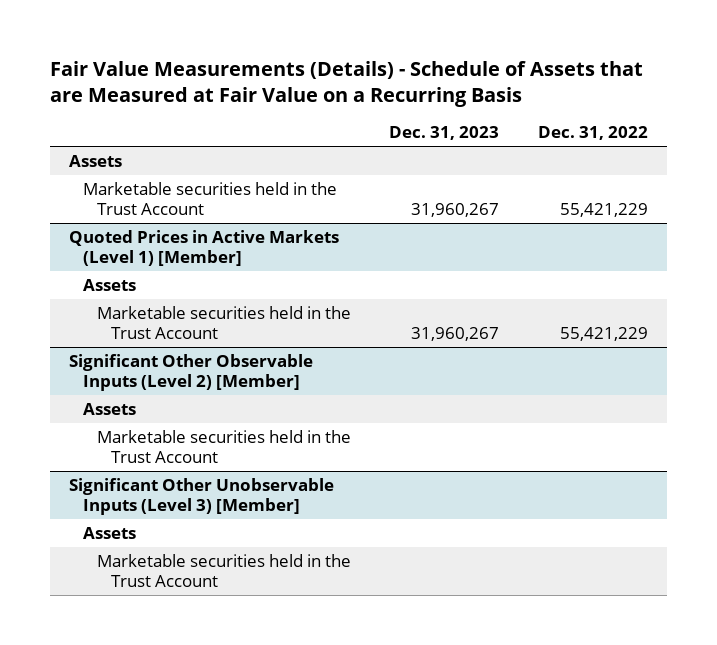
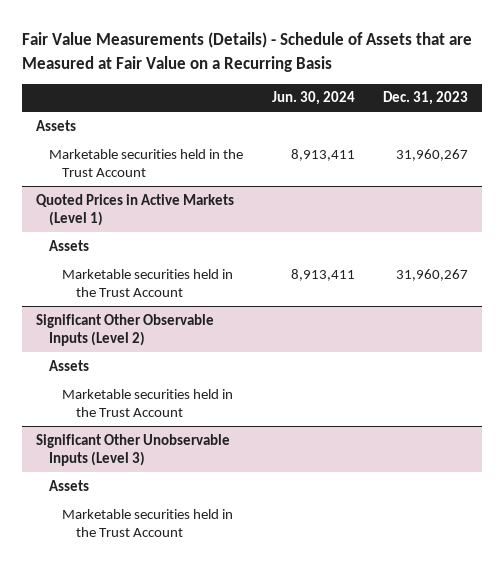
- | Dec. 31, 2023 | Dec. 31, 2022
+ | Jun. 30, 2024 | Dec. 31, 2023
- Quoted Prices in Active Markets (Level 1) [Member]
+ Quoted Prices in Active Markets (Level 1)
- Significant Other Observable Inputs (Level 2) [Member]
+ Significant Other Observable Inputs (Level 2)
- Significant Other Unobservable Inputs (Level 3) [Member]
+ Significant Other Unobservable Inputs (Level 3)

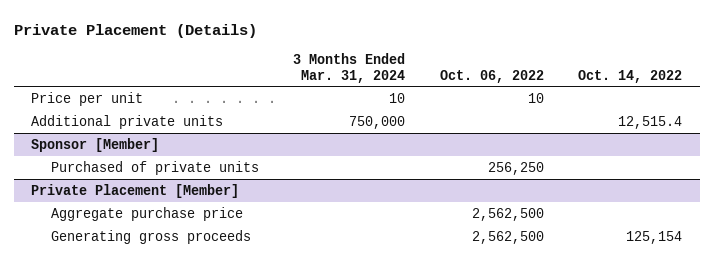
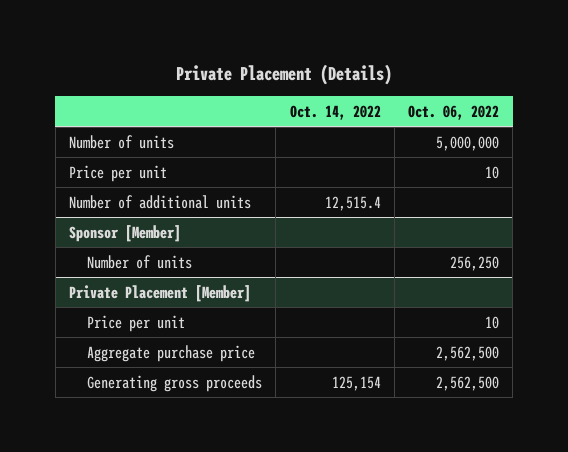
- | 3 Months Ended Mar. 31, 2024 | Oct. 06, 2022 | Oct. 14, 2022
+ | Oct. 14, 2022 | Oct. 06, 2022
+ Number of units | | 5,000,000
- Additional private units | 750,000 | | 12,515.4
+ Number of additional units | 12,515.4 |
@ Sponsor [Member]
- Purchased of private units | | 256,250 |
+ Number of units | | 256,250
@ Private Placement [Member]
+ Price per unit | | 10

